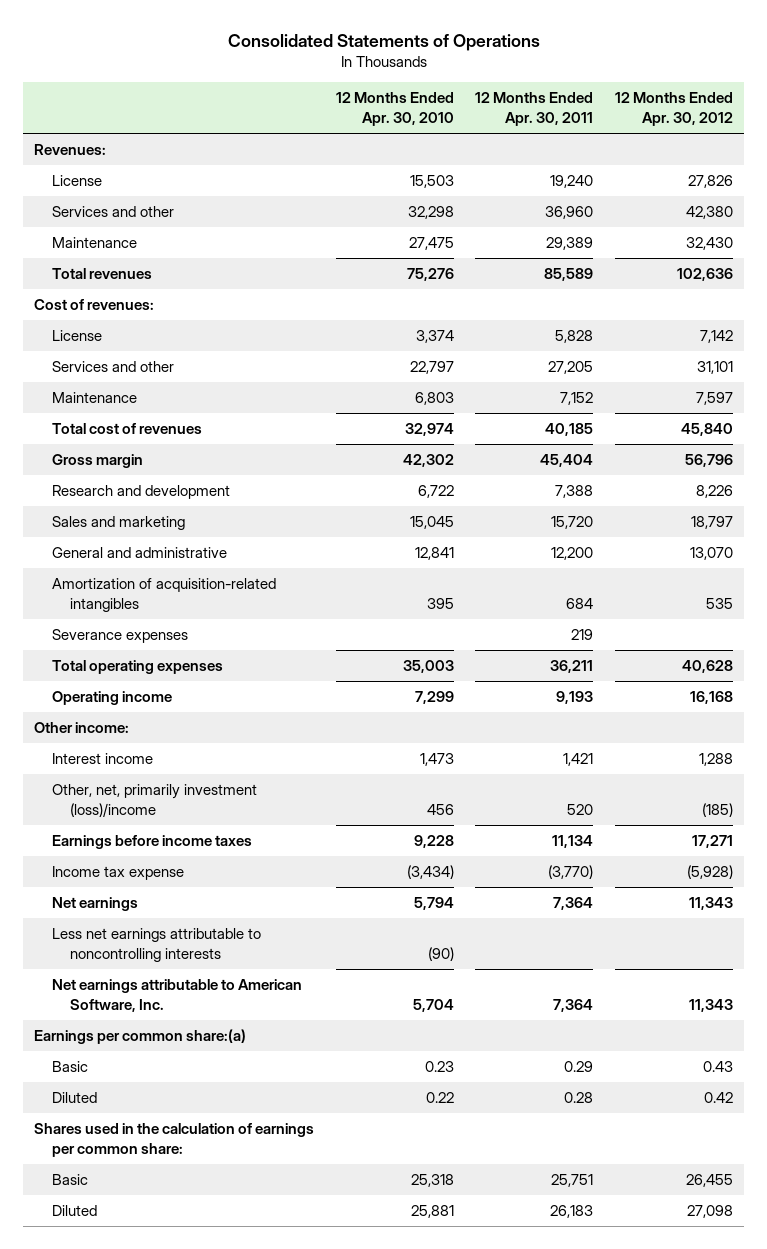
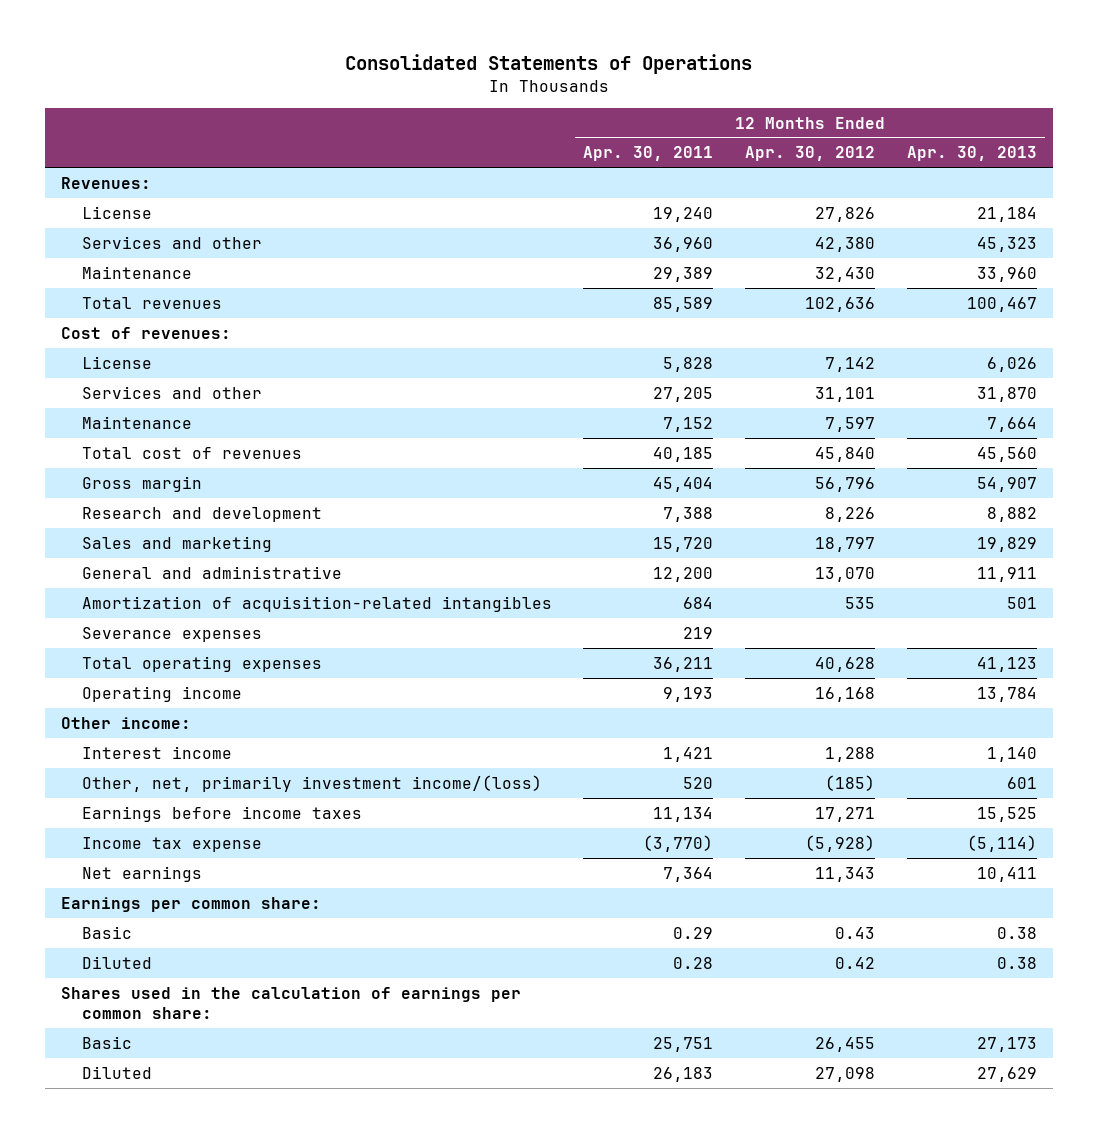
- | 12 Months Ended Apr. 30, 2010 | 12 Months Ended Apr. 30, 2011 | 12 Months Ended Apr. 30, 2012
+ | 12 Months Ended Apr. 30, 2011 | 12 Months Ended Apr. 30, 2012 | 12 Months Ended Apr. 30, 2013
- Other, net, primarily investment (loss)/income | 456 | 520 | (185)
+ Other, net, primarily investment income/(loss) | 520 | (185) | 601
- Less net earnings attributable to noncontrolling interests | (90) | |
- Net earnings attributable to American Software, Inc. | 5,704 | 7,364 | 11,343
- Earnings per common share:(a)
+ Earnings per common share:

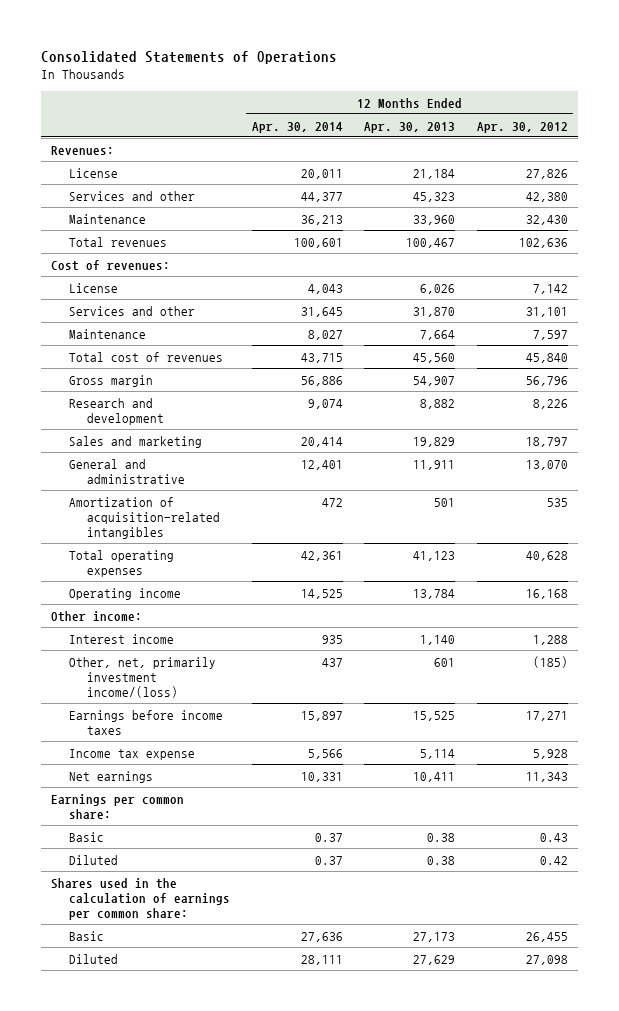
- | 12 Months Ended Apr. 30, 2011 | 12 Months Ended Apr. 30, 2012 | 12 Months Ended Apr. 30, 2013
+ | 12 Months Ended Apr. 30, 2014 | 12 Months Ended Apr. 30, 2013 | 12 Months Ended Apr. 30, 2012
- Severance expenses | 219 | |
- Income tax expense | (3,770) | (5,928) | (5,114)
+ Income tax expense | 5,566 | 5,114 | 5,928

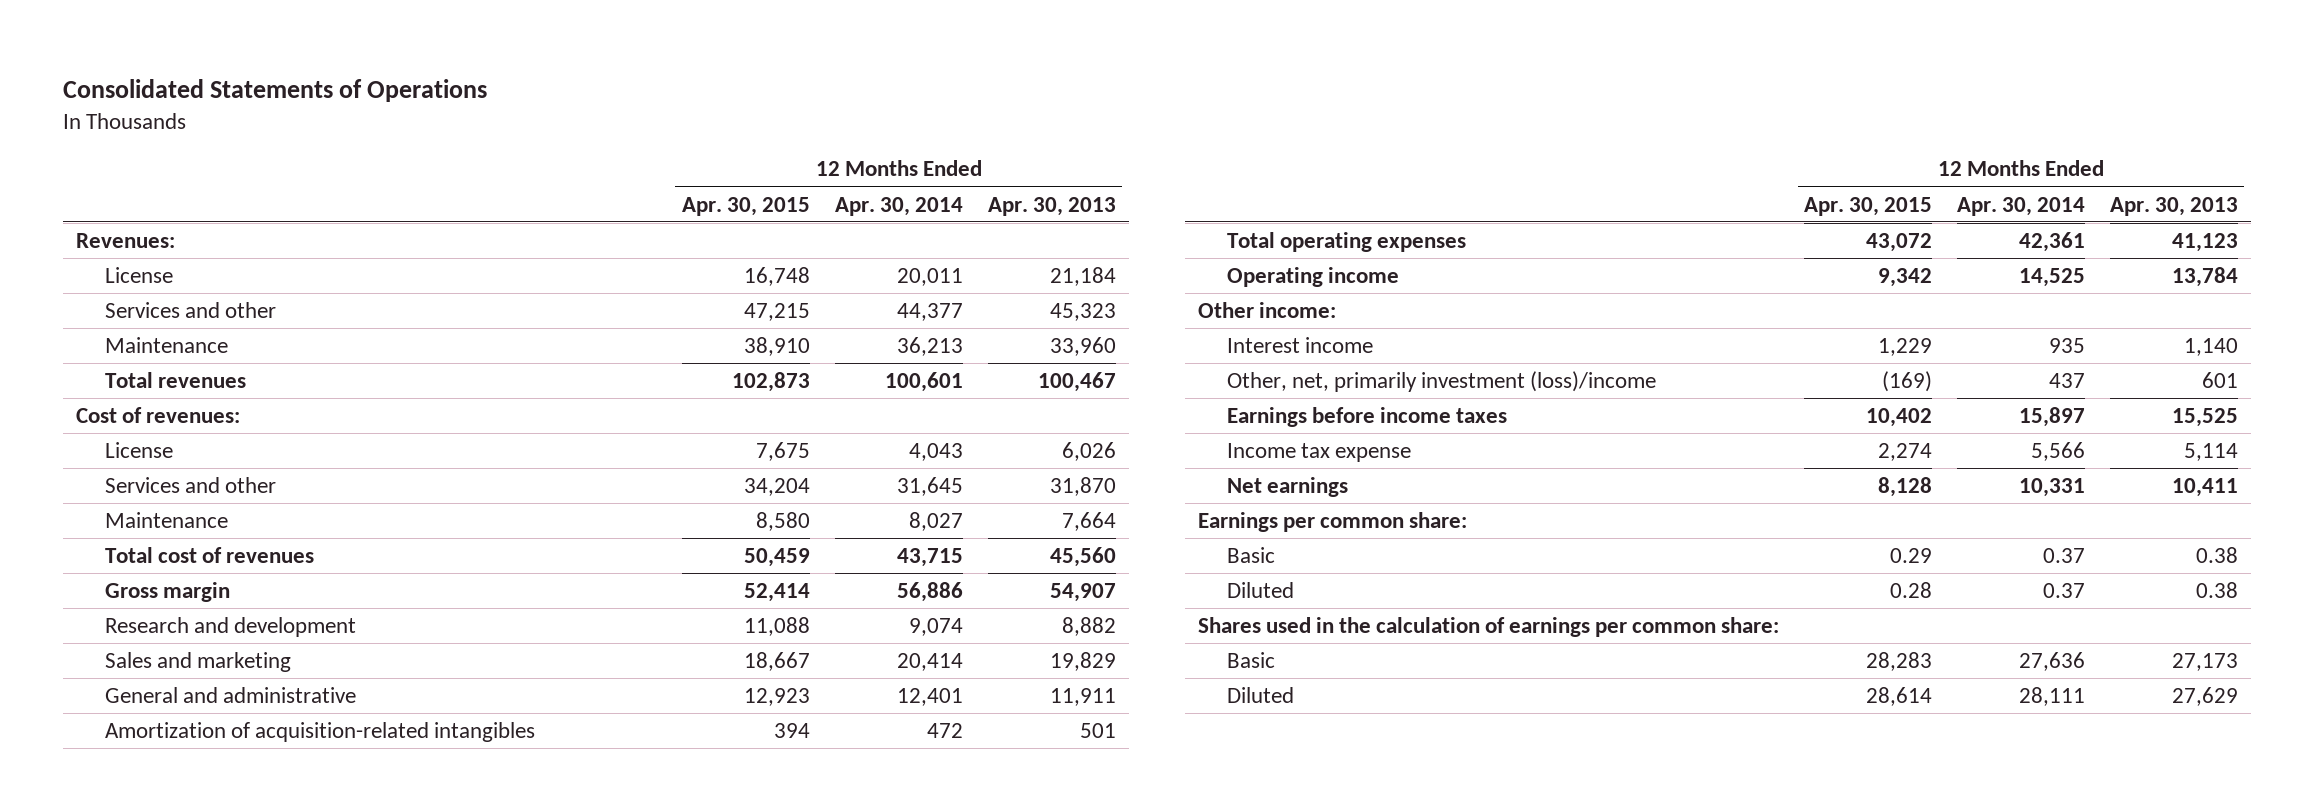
- | 12 Months Ended Apr. 30, 2014 | 12 Months Ended Apr. 30, 2013 | 12 Months Ended Apr. 30, 2012
+ | 12 Months Ended Apr. 30, 2015 | 12 Months Ended Apr. 30, 2014 | 12 Months Ended Apr. 30, 2013
- Other, net, primarily investment income/(loss) | 437 | 601 | (185)
+ Other, net, primarily investment (loss)/income | (169) | 437 | 601

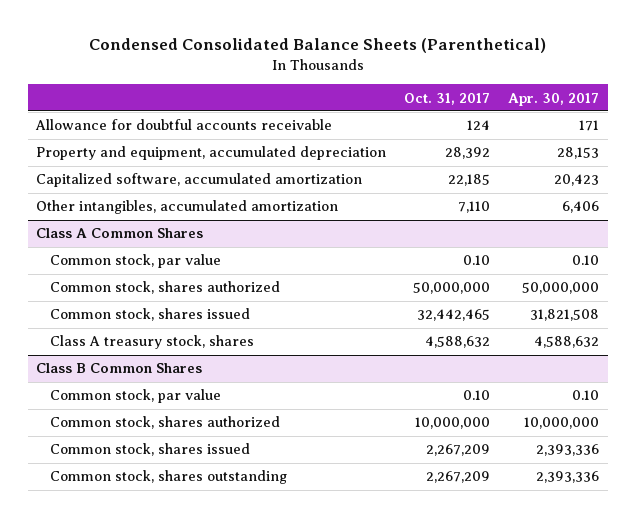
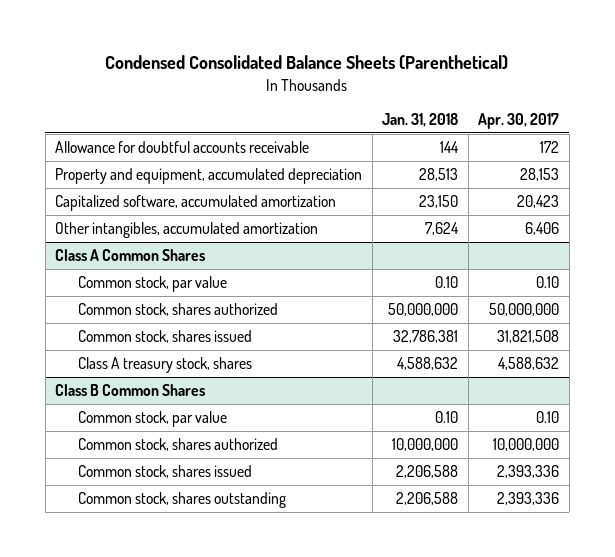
- | Oct. 31, 2017 | Apr. 30, 2017
+ | Jan. 31, 2018 | Apr. 30, 2017
- Allowance for doubtful accounts receivable | 124 | 171
+ Allowance for doubtful accounts receivable | 144 | 172

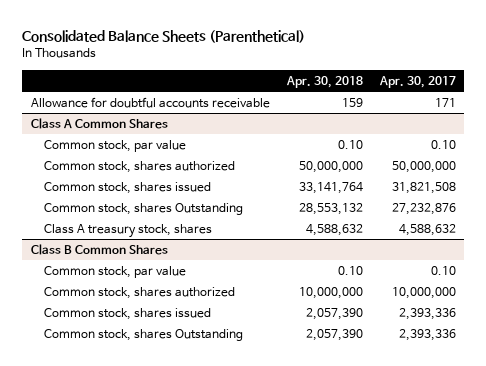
- Condensed Consolidated Balance Sheets (Parenthetical)
+ Consolidated Balance Sheets (Parenthetical)
- | Jan. 31, 2018 | Apr. 30, 2017
+ | Apr. 30, 2018 | Apr. 30, 2017
- Allowance for doubtful accounts receivable | 144 | 172
- Property and equipment, accumulated depreciation | 28,513 | 28,153
- Capitalized software, accumulated amortization | 23,150 | 20,423
- Other intangibles, accumulated amortization | 7,624 | 6,406
+ Allowance for doubtful accounts receivable | 159 | 171
@ Class A Common Shares
+ Common stock, shares Outstanding | 28,553,132 | 27,232,876
@ Class B Common Shares
- Common stock, shares outstanding | 2,206,588 | 2,393,336
+ Common stock, shares Outstanding | 2,057,390 | 2,393,336

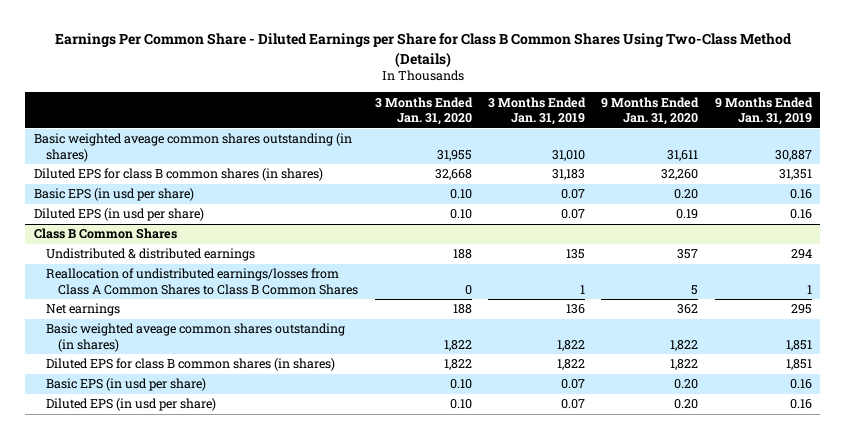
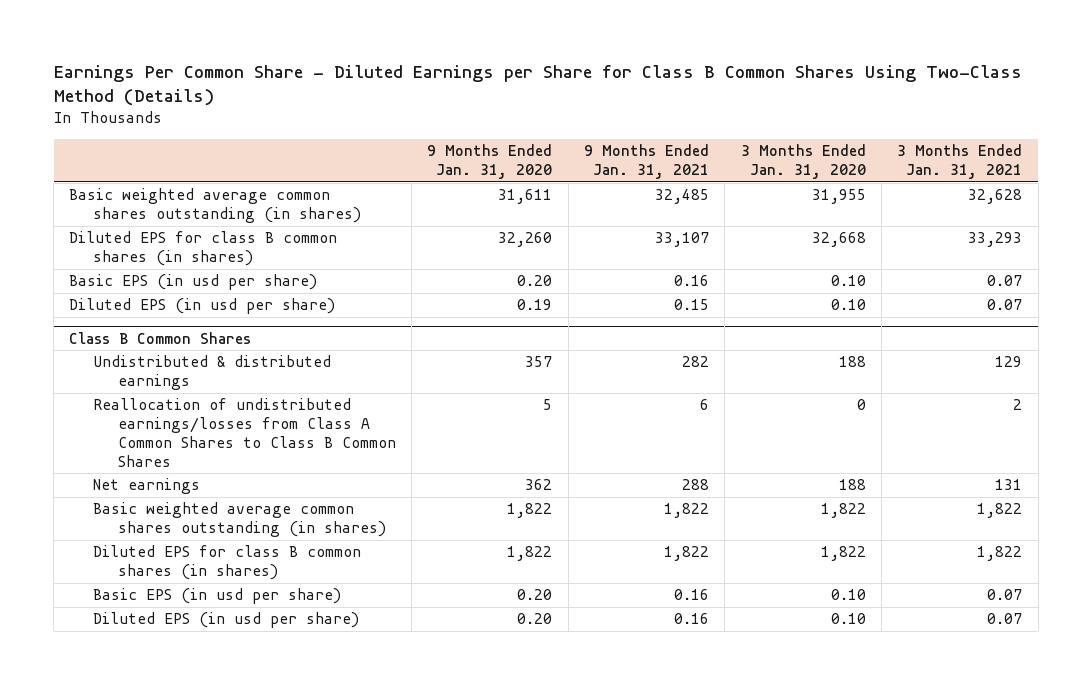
- | 3 Months Ended Jan. 31, 2020 | 3 Months Ended Jan. 31, 2019 | 9 Months Ended Jan. 31, 2020 | 9 Months Ended Jan. 31, 2019
+ | 9 Months Ended Jan. 31, 2020 | 9 Months Ended Jan. 31, 2021 | 3 Months Ended Jan. 31, 2020 | 3 Months Ended Jan. 31, 2021
- Basic weighted aveage common shares outstanding (in shares) | 31,955 | 31,010 | 31,611 | 30,887
+ Basic weighted average common shares outstanding (in shares) | 31,611 | 32,485 | 31,955 | 32,628
@ Class B Common Shares
- Basic weighted aveage common shares outstanding (in shares) | 1,822 | 1,822 | 1,822 | 1,851
+ Basic weighted average common shares outstanding (in shares) | 1,822 | 1,822 | 1,822 | 1,822

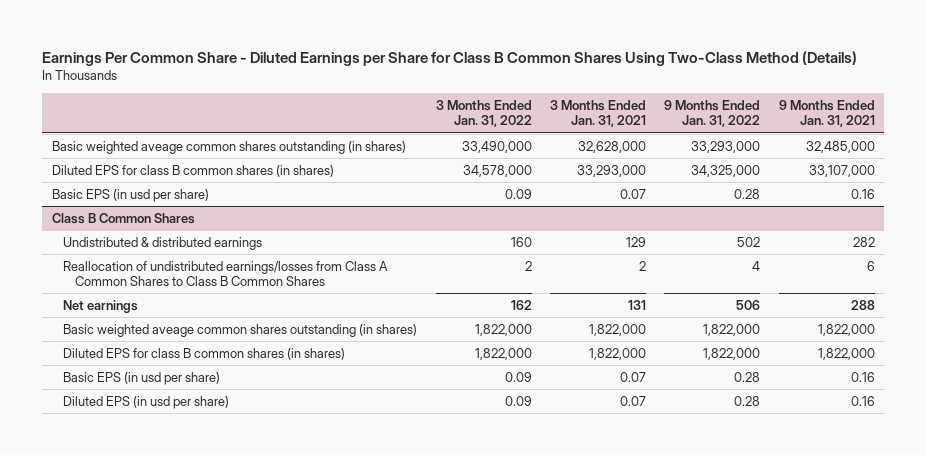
- | 9 Months Ended Jan. 31, 2020 | 9 Months Ended Jan. 31, 2021 | 3 Months Ended Jan. 31, 2020 | 3 Months Ended Jan. 31, 2021
+ | 3 Months Ended Jan. 31, 2022 | 3 Months Ended Jan. 31, 2021 | 9 Months Ended Jan. 31, 2022 | 9 Months Ended Jan. 31, 2021
- Basic weighted average common shares outstanding (in shares) | 31,611 | 32,485 | 31,955 | 32,628
- Diluted EPS for class B common shares (in shares) | 32,260 | 33,107 | 32,668 | 33,293
+ Basic weighted aveage common shares outstanding (in shares) | 33,490,000 | 32,628,000 | 33,293,000 | 32,485,000
+ Diluted EPS for class B common shares (in shares) | 34,578,000 | 33,293,000 | 34,325,000 | 33,107,000
- Diluted EPS (in usd per share) | 0.19 | 0.15 | 0.10 | 0.07
@ Class B Common Shares
- Basic weighted average common shares outstanding (in shares) | 1,822 | 1,822 | 1,822 | 1,822
- Diluted EPS for class B common shares (in shares) | 1,822 | 1,822 | 1,822 | 1,822
+ Basic weighted aveage common shares outstanding (in shares) | 1,822,000 | 1,822,000 | 1,822,000 | 1,822,000
+ Diluted EPS for class B common shares (in shares) | 1,822,000 | 1,822,000 | 1,822,000 | 1,822,000

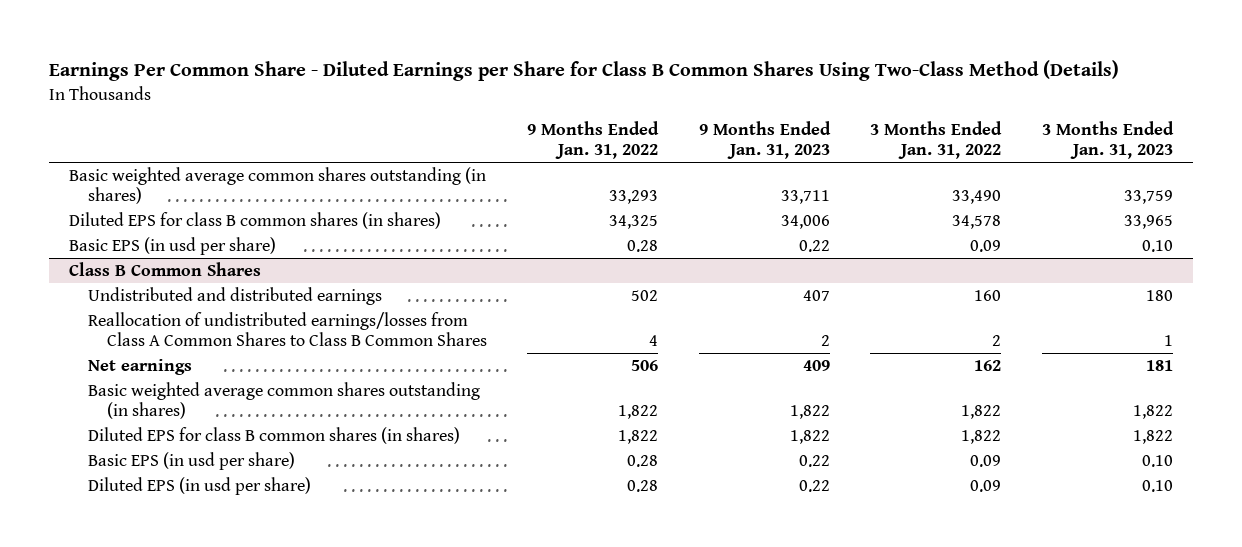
- | 3 Months Ended Jan. 31, 2022 | 3 Months Ended Jan. 31, 2021 | 9 Months Ended Jan. 31, 2022 | 9 Months Ended Jan. 31, 2021
+ | 9 Months Ended Jan. 31, 2022 | 9 Months Ended Jan. 31, 2023 | 3 Months Ended Jan. 31, 2022 | 3 Months Ended Jan. 31, 2023
- Basic weighted aveage common shares outstanding (in shares) | 33,490,000 | 32,628,000 | 33,293,000 | 32,485,000
- Diluted EPS for class B common shares (in shares) | 34,578,000 | 33,293,000 | 34,325,000 | 33,107,000
+ Basic weighted average common shares outstanding (in shares) | 33,293 | 33,711 | 33,490 | 33,759
+ Diluted EPS for class B common shares (in shares) | 34,325 | 34,006 | 34,578 | 33,965
@ Class B Common Shares
- Undistributed & distributed earnings | 160 | 129 | 502 | 282
+ Undistributed and distributed earnings | 502 | 407 | 160 | 180
- Basic weighted aveage common shares outstanding (in shares) | 1,822,000 | 1,822,000 | 1,822,000 | 1,822,000
- Diluted EPS for class B common shares (in shares) | 1,822,000 | 1,822,000 | 1,822,000 | 1,822,000
+ Basic weighted average common shares outstanding (in shares) | 1,822 | 1,822 | 1,822 | 1,822
+ Diluted EPS for class B common shares (in shares) | 1,822 | 1,822 | 1,822 | 1,822

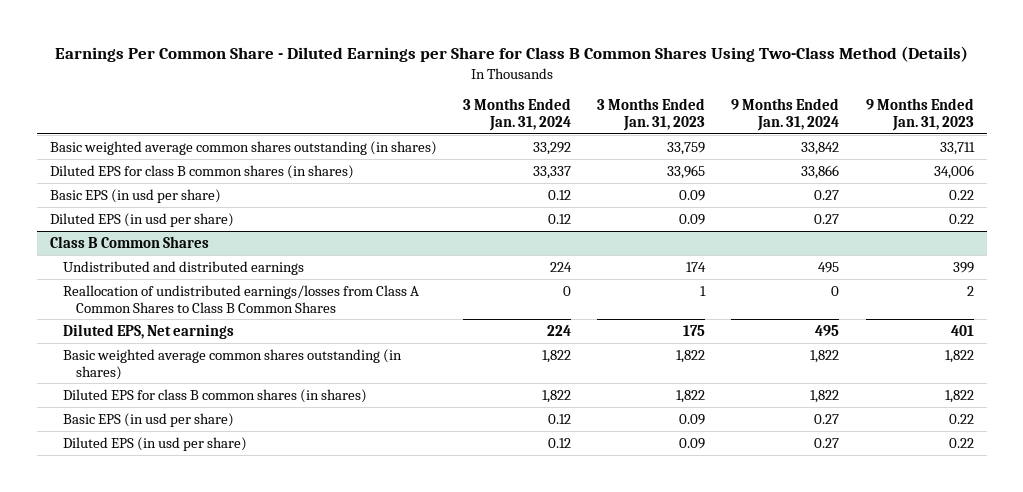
- | 9 Months Ended Jan. 31, 2022 | 9 Months Ended Jan. 31, 2023 | 3 Months Ended Jan. 31, 2022 | 3 Months Ended Jan. 31, 2023
+ | 3 Months Ended Jan. 31, 2024 | 3 Months Ended Jan. 31, 2023 | 9 Months Ended Jan. 31, 2024 | 9 Months Ended Jan. 31, 2023
- Basic EPS (in usd per share) | 0.28 | 0.22 | 0.09 | 0.10
+ Basic EPS (in usd per share) | 0.12 | 0.09 | 0.27 | 0.22
+ Diluted EPS (in usd per share) | 0.12 | 0.09 | 0.27 | 0.22
@ Class B Common Shares
- Undistributed and distributed earnings | 502 | 407 | 160 | 180
+ Undistributed and distributed earnings | 224 | 174 | 495 | 399
- Net earnings | 506 | 409 | 162 | 181
+ Diluted EPS, Net earnings | 224 | 175 | 495 | 401
- Basic EPS (in usd per share) | 0.28 | 0.22 | 0.09 | 0.10
- Diluted EPS (in usd per share) | 0.28 | 0.22 | 0.09 | 0.10
+ Basic EPS (in usd per share) | 0.12 | 0.09 | 0.27 | 0.22
+ Diluted EPS (in usd per share) | 0.12 | 0.09 | 0.27 | 0.22

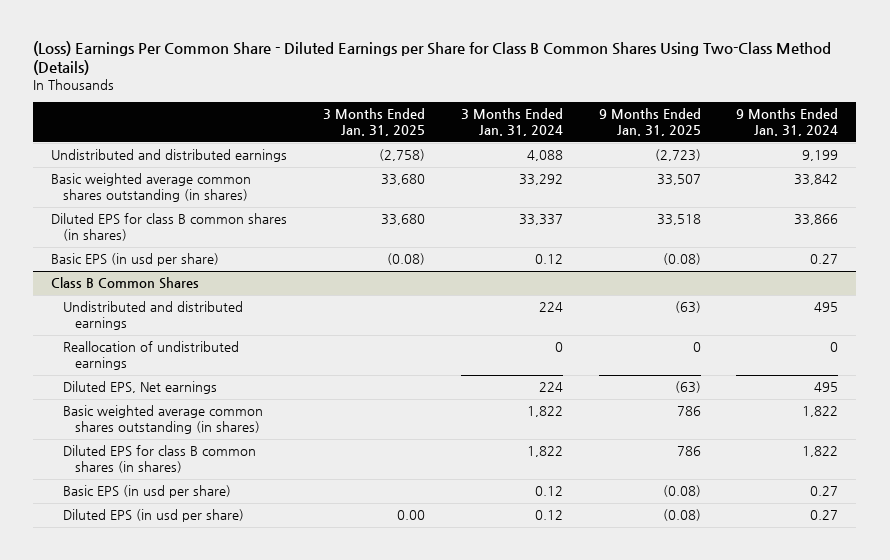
- Earnings Per Common Share - Diluted Earnings per Share for Class B Common Shares Using Two-Class Method (Details)
+ (Loss) Earnings Per Common Share - Diluted Earnings per Share for Class B Common Shares Using Two-Class Method (Details)
- | 3 Months Ended Jan. 31, 2024 | 3 Months Ended Jan. 31, 2023 | 9 Months Ended Jan. 31, 2024 | 9 Months Ended Jan. 31, 2023
+ | 3 Months Ended Jan. 31, 2025 | 3 Months Ended Jan. 31, 2024 | 9 Months Ended Jan. 31, 2025 | 9 Months Ended Jan. 31, 2024
+ Undistributed and distributed earnings | (2,758) | 4,088 | (2,723) | 9,199
- Diluted EPS (in usd per share) | 0.12 | 0.09 | 0.27 | 0.22
@ Class B Common Shares
- Reallocation of undistributed earnings/losses from Class A Common Shares to Class B Common Shares | 0 | 1 | 0 | 2
+ Reallocation of undistributed earnings | | 0 | 0 | 0

